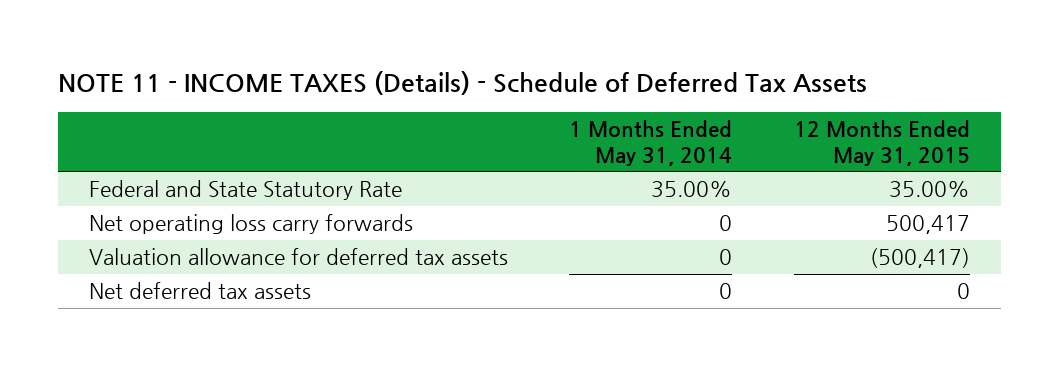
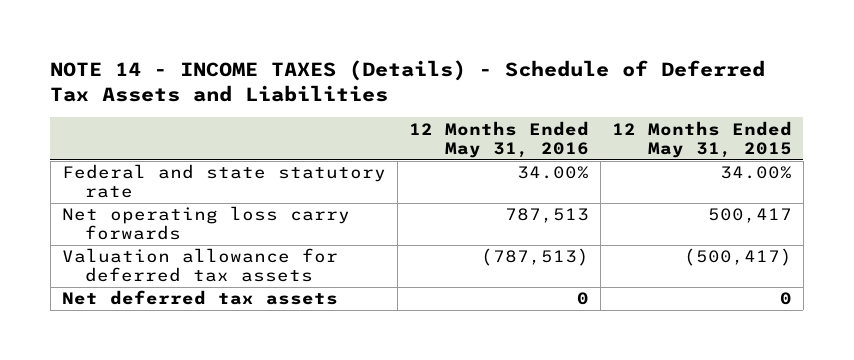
- NOTE 11 - INCOME TAXES (Details) - Schedule of Deferred Tax Assets
+ NOTE 14 - INCOME TAXES (Details) - Schedule of Deferred Tax Assets and Liabilities
- | 1 Months Ended May 31, 2014 | 12 Months Ended May 31, 2015
+ | 12 Months Ended May 31, 2016 | 12 Months Ended May 31, 2015
- Federal and State Statutory Rate | 35.00% | 35.00%
+ Federal and state statutory rate | 34.00% | 34.00%

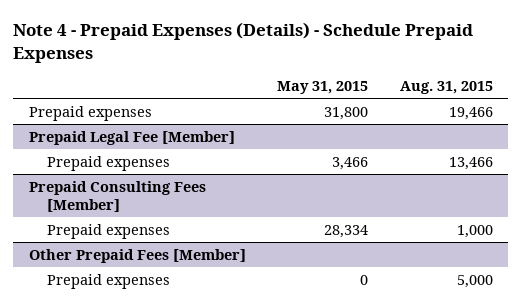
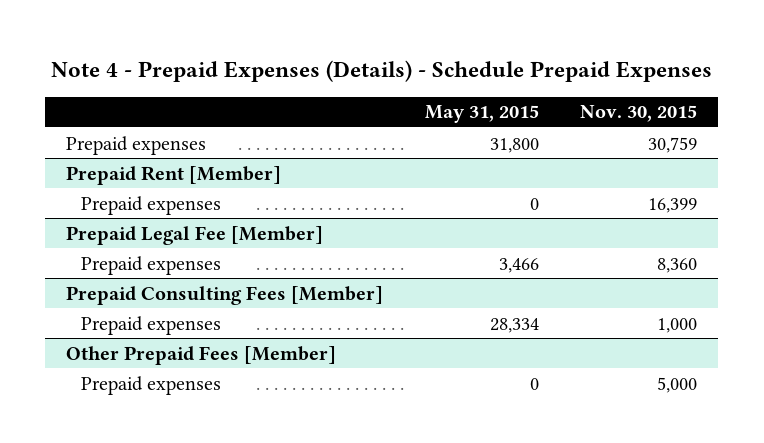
- | May 31, 2015 | Aug. 31, 2015
+ | May 31, 2015 | Nov. 30, 2015
+ Prepaid Rent [Member]
+ Prepaid expenses | 0 | 16,399

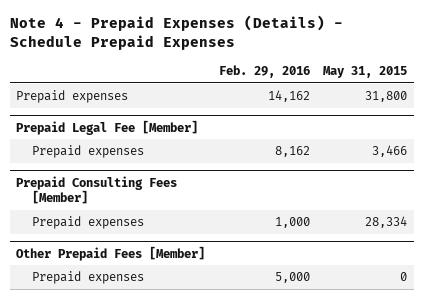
- | May 31, 2015 | Nov. 30, 2015
+ | Feb. 29, 2016 | May 31, 2015
- Prepaid Rent [Member]
- Prepaid expenses | 0 | 16,399

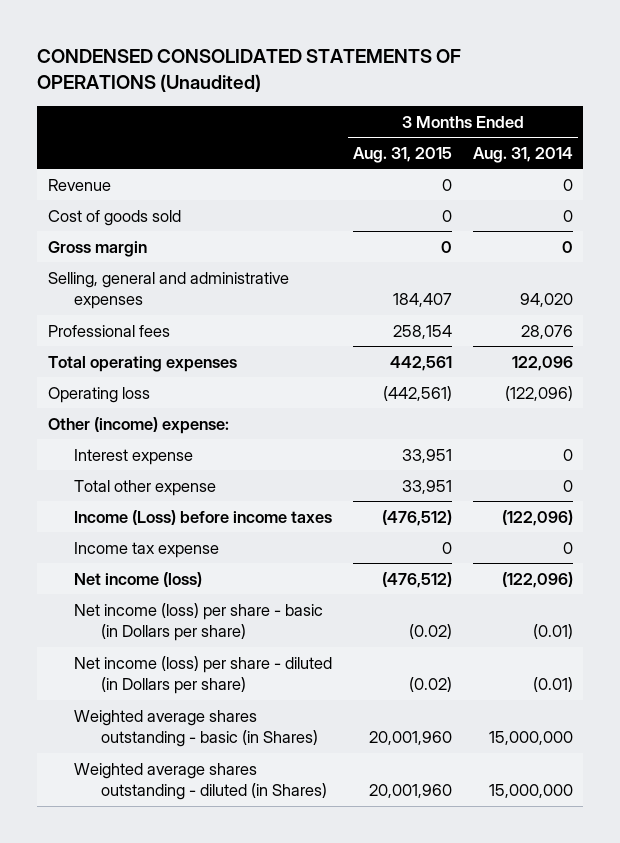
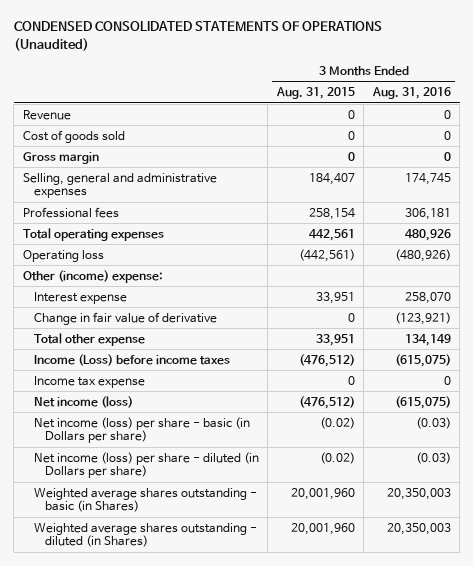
- | 3 Months Ended Aug. 31, 2015 | 3 Months Ended Aug. 31, 2014
+ | 3 Months Ended Aug. 31, 2015 | 3 Months Ended Aug. 31, 2016
+ Change in fair value of derivative | 0 | (123,921)

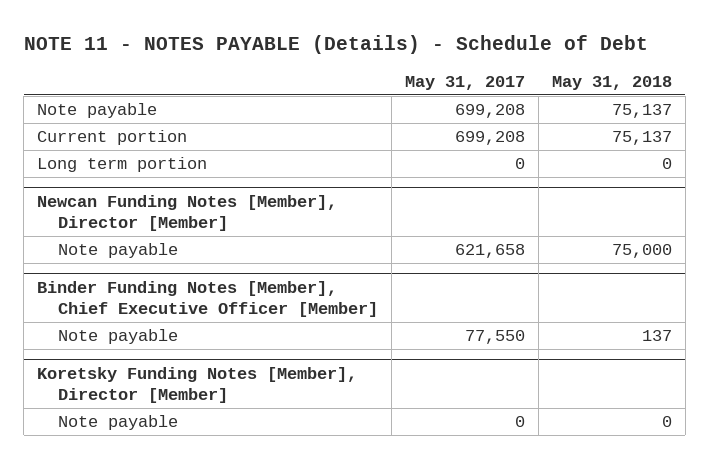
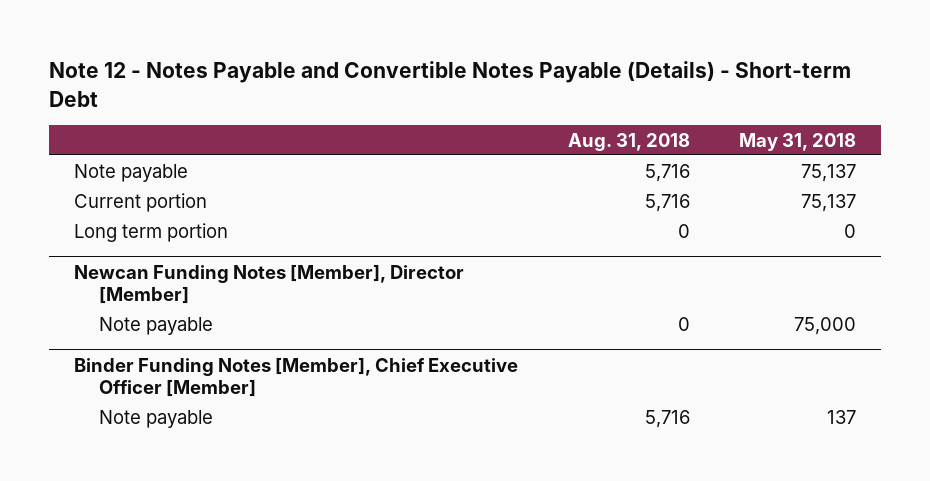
- NOTE 11 - NOTES PAYABLE (Details) - Schedule of Debt
+ Note 12 - Notes Payable and Convertible Notes Payable (Details) - Short-term Debt
- | May 31, 2017 | May 31, 2018
+ | Aug. 31, 2018 | May 31, 2018
- Koretsky Funding Notes [Member], Director [Member]
- Note payable | 0 | 0

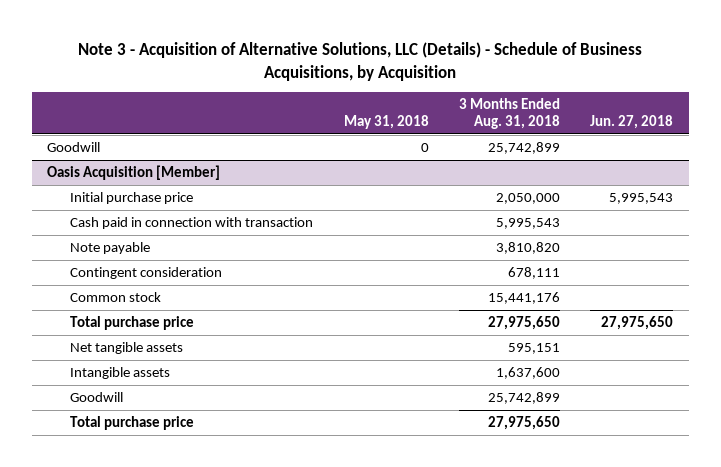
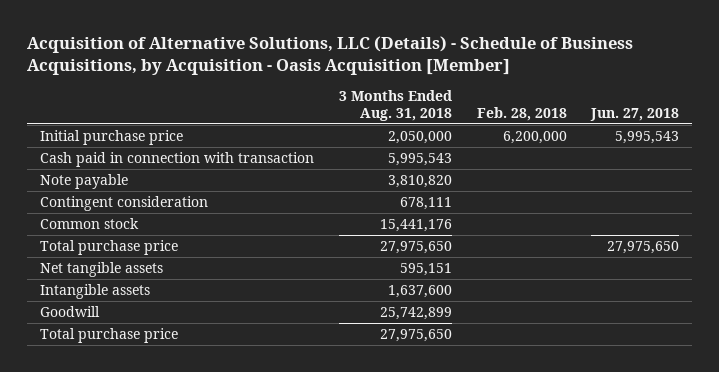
- Note 3 - Acquisition of Alternative Solutions, LLC (Details) - Schedule of Business Acquisitions, by Acquisition
+ Acquisition of Alternative Solutions, LLC (Details) - Schedule of Business Acquisitions, by Acquisition - Oasis Acquisition [Member]
- | May 31, 2018 | 3 Months Ended Aug. 31, 2018 | Jun. 27, 2018
+ | 3 Months Ended Aug. 31, 2018 | Feb. 28, 2018 | Jun. 27, 2018
- Goodwill | 0 | 25,742,899 |
- Oasis Acquisition [Member]

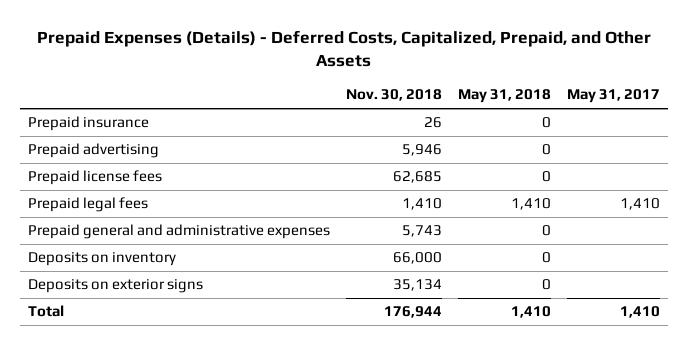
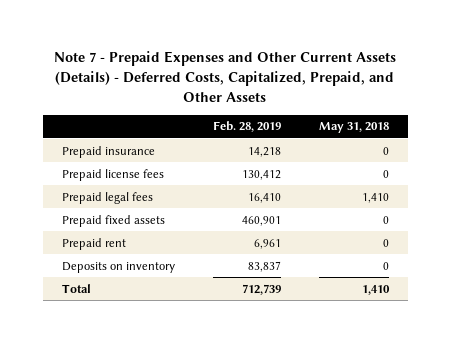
- Prepaid Expenses (Details) - Deferred Costs, Capitalized, Prepaid, and Other Assets
+ Note 7 - Prepaid Expenses and Other Current Assets (Details) - Deferred Costs, Capitalized, Prepaid, and Other Assets
- | Nov. 30, 2018 | May 31, 2018 | May 31, 2017
+ | Feb. 28, 2019 | May 31, 2018
- Prepaid advertising | 5,946 | 0 |
- Prepaid general and administrative expenses | 5,743 | 0 |
+ Prepaid fixed assets | 460,901 | 0
+ Prepaid rent | 6,961 | 0
- Deposits on exterior signs | 35,134 | 0 |

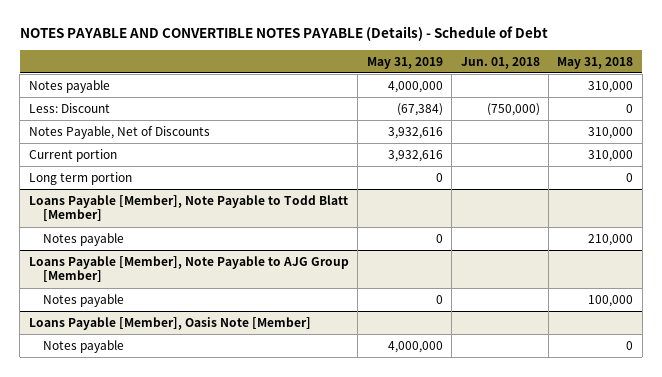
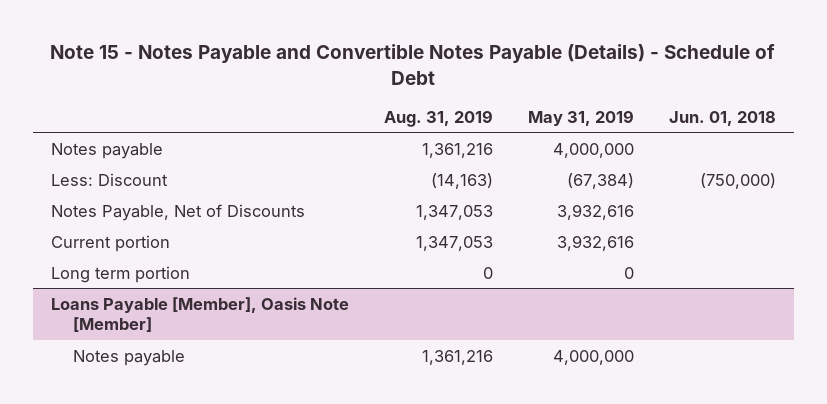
- NOTES PAYABLE AND CONVERTIBLE NOTES PAYABLE (Details) - Schedule of Debt
+ Note 15 - Notes Payable and Convertible Notes Payable (Details) - Schedule of Debt
- | May 31, 2019 | Jun. 01, 2018 | May 31, 2018
+ | Aug. 31, 2019 | May 31, 2019 | Jun. 01, 2018
- Loans Payable [Member], Note Payable to Todd Blatt [Member]
- Notes payable | 0 | | 210,000
- Loans Payable [Member], Note Payable to AJG Group [Member]
- Notes payable | 0 | | 100,000

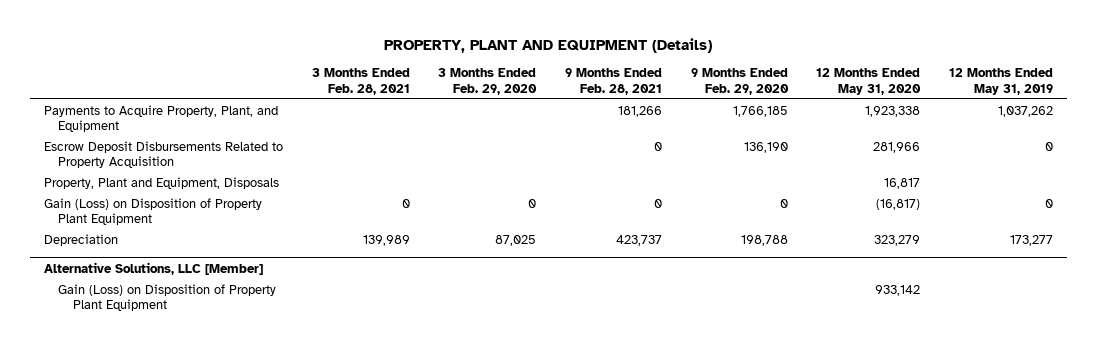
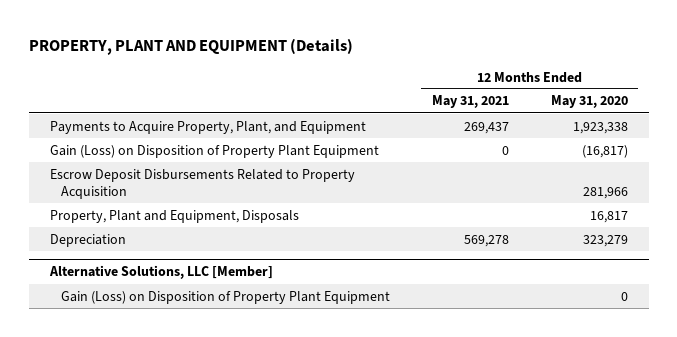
- | 3 Months Ended Feb. 28, 2021 | 3 Months Ended Feb. 29, 2020 | 9 Months Ended Feb. 28, 2021 | 9 Months Ended Feb. 29, 2020 | 12 Months Ended May 31, 2020 | 12 Months Ended May 31, 2019
+ | 12 Months Ended May 31, 2021 | 12 Months Ended May 31, 2020
moved up: Gain (Loss) on Disposition of Property Plant Equipment | 0 | (16,817)
@ Alternative Solutions, LLC [Member]
- Gain (Loss) on Disposition of Property Plant Equipment | | | | | 933,142 |
+ Gain (Loss) on Disposition of Property Plant Equipment | | 0

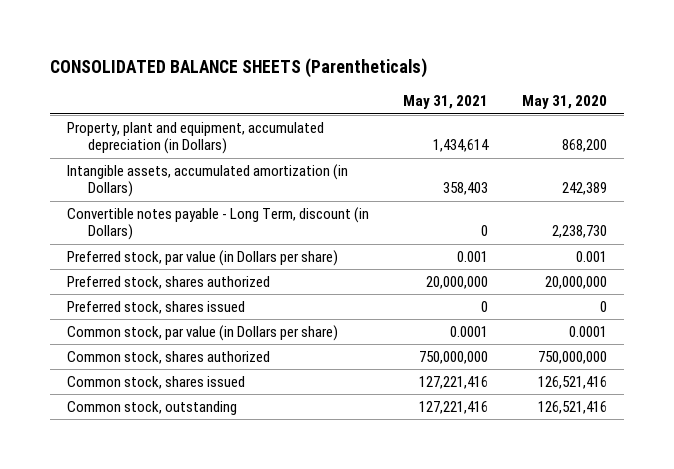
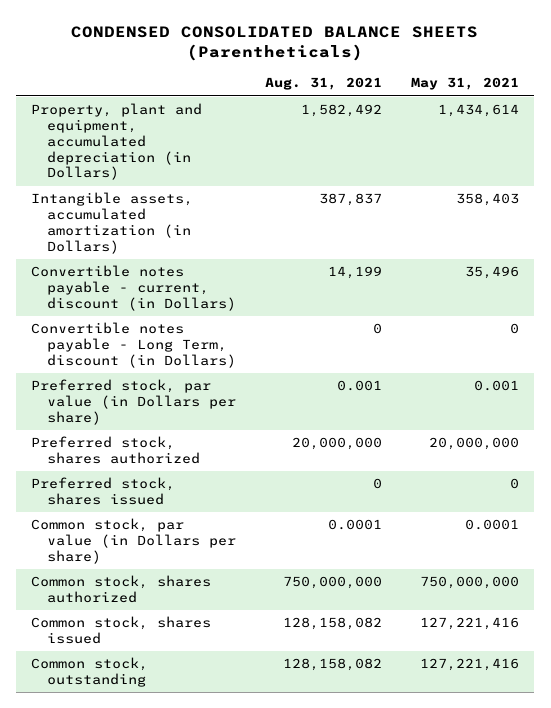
- CONSOLIDATED BALANCE SHEETS (Parentheticals)
+ CONDENSED CONSOLIDATED BALANCE SHEETS (Parentheticals)
- | May 31, 2021 | May 31, 2020
+ | Aug. 31, 2021 | May 31, 2021
+ Convertible notes payable - current, discount (in Dollars) | 14,199 | 35,496

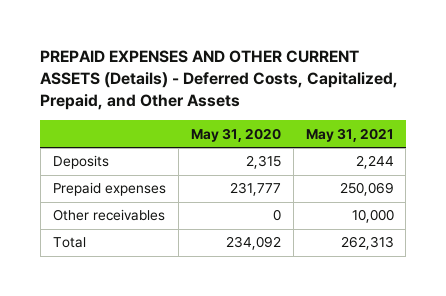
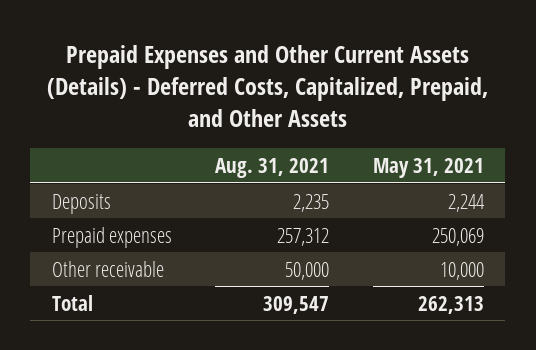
- PREPAID EXPENSES AND OTHER CURRENT ASSETS (Details) - Deferred Costs, Capitalized, Prepaid, and Other Assets
+ Prepaid Expenses and Other Current Assets (Details) - Deferred Costs, Capitalized, Prepaid, and Other Assets
- | May 31, 2020 | May 31, 2021
+ | Aug. 31, 2021 | May 31, 2021
- Other receivables | 0 | 10,000
+ Other receivable | 50,000 | 10,000

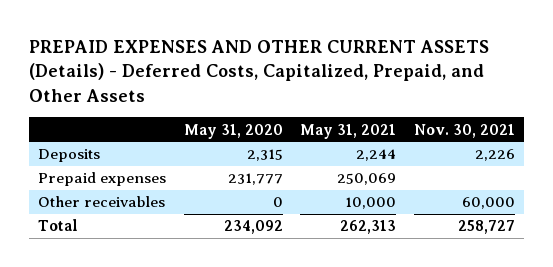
- Prepaid Expenses and Other Current Assets (Details) - Deferred Costs, Capitalized, Prepaid, and Other Assets
+ PREPAID EXPENSES AND OTHER CURRENT ASSETS (Details) - Deferred Costs, Capitalized, Prepaid, and Other Assets
- | Aug. 31, 2021 | May 31, 2021
+ | May 31, 2020 | May 31, 2021 | Nov. 30, 2021
- Other receivable | 50,000 | 10,000
+ Other receivables | 0 | 10,000 | 60,000

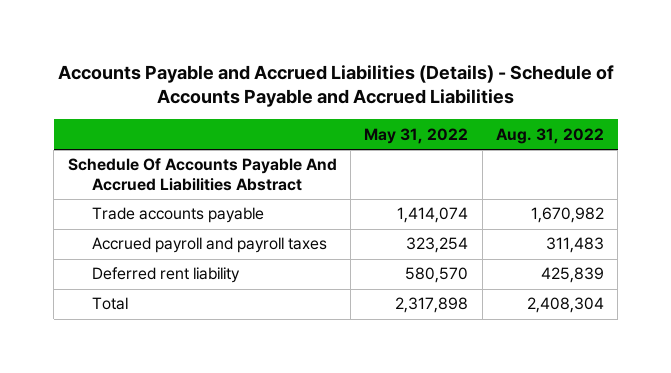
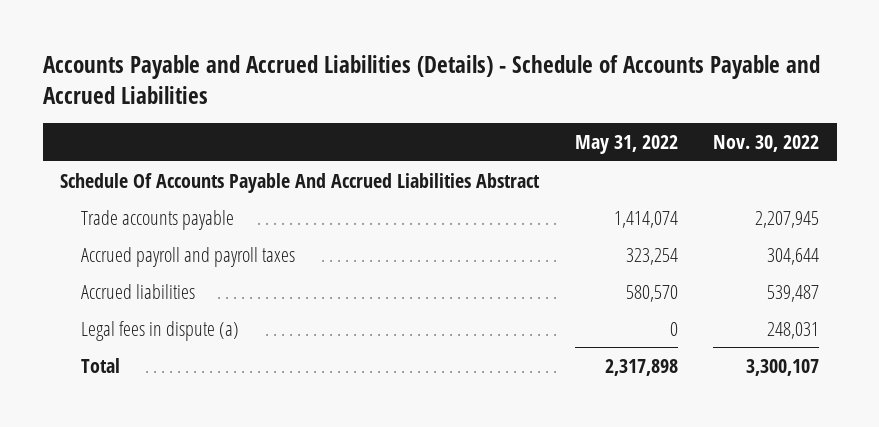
- | May 31, 2022 | Aug. 31, 2022
+ | May 31, 2022 | Nov. 30, 2022
- Deferred rent liability | 580,570 | 425,839
+ Accrued liabilities | 580,570 | 539,487
+ Legal fees in dispute (a) | 0 | 248,031

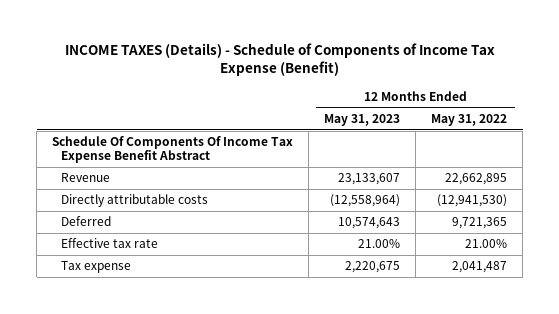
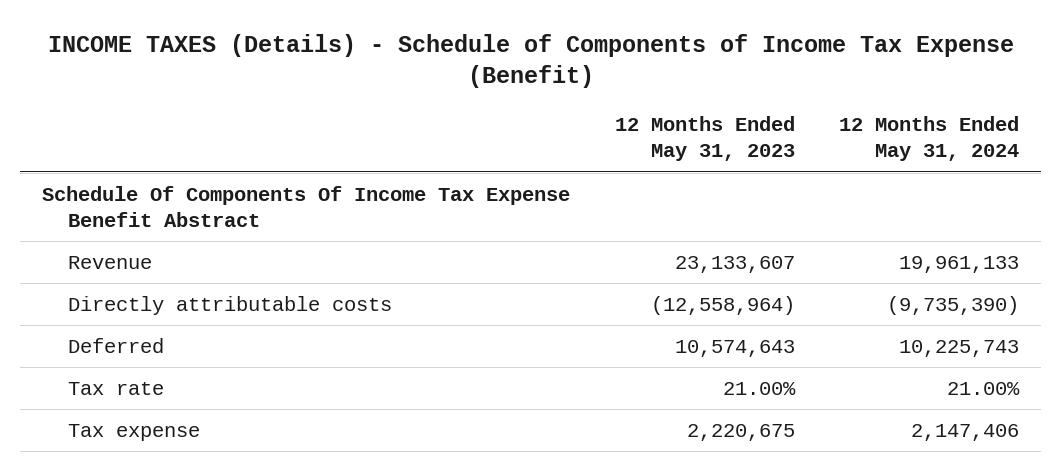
- | 12 Months Ended May 31, 2023 | 12 Months Ended May 31, 2022
+ | 12 Months Ended May 31, 2023 | 12 Months Ended May 31, 2024
- Effective tax rate | 21.00% | 21.00%
+ Tax rate | 21.00% | 21.00%

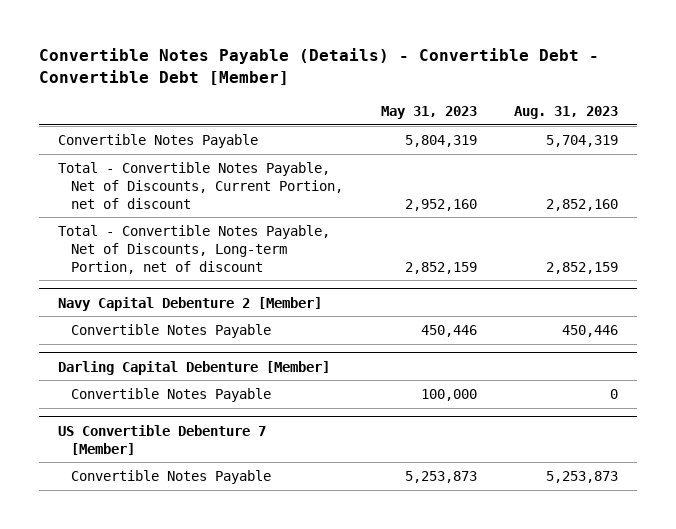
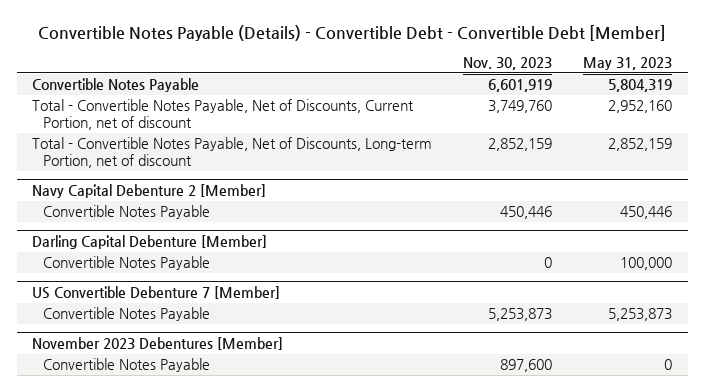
- | May 31, 2023 | Aug. 31, 2023
+ | Nov. 30, 2023 | May 31, 2023
+ November 2023 Debentures [Member]
+ Convertible Notes Payable | 897,600 | 0

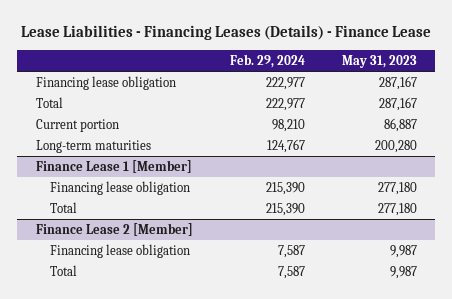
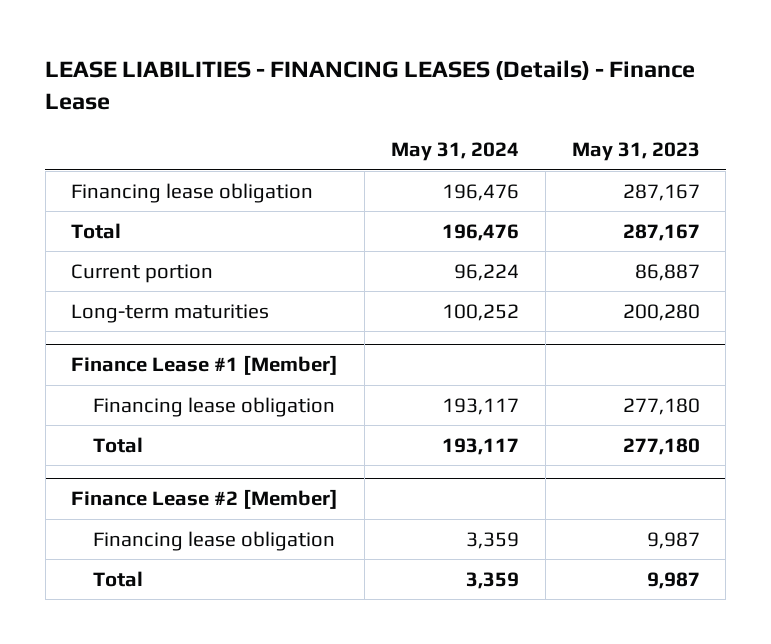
- Lease Liabilities - Financing Leases (Details) - Finance Lease
+ LEASE LIABILITIES - FINANCING LEASES (Details) - Finance Lease
- | Feb. 29, 2024 | May 31, 2023
+ | May 31, 2024 | May 31, 2023
- Finance Lease 1 [Member]
+ Finance Lease #1 [Member]
- Finance Lease 2 [Member]
+ Finance Lease #2 [Member]

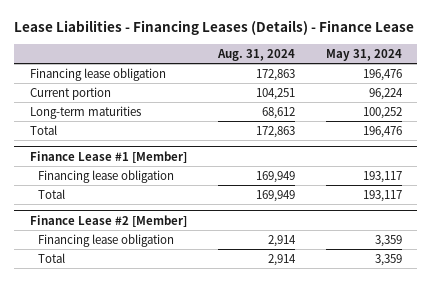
- LEASE LIABILITIES - FINANCING LEASES (Details) - Finance Lease
+ Lease Liabilities - Financing Leases (Details) - Finance Lease
- | May 31, 2024 | May 31, 2023
+ | Aug. 31, 2024 | May 31, 2024
moved down: Total | 172,863 | 196,476

